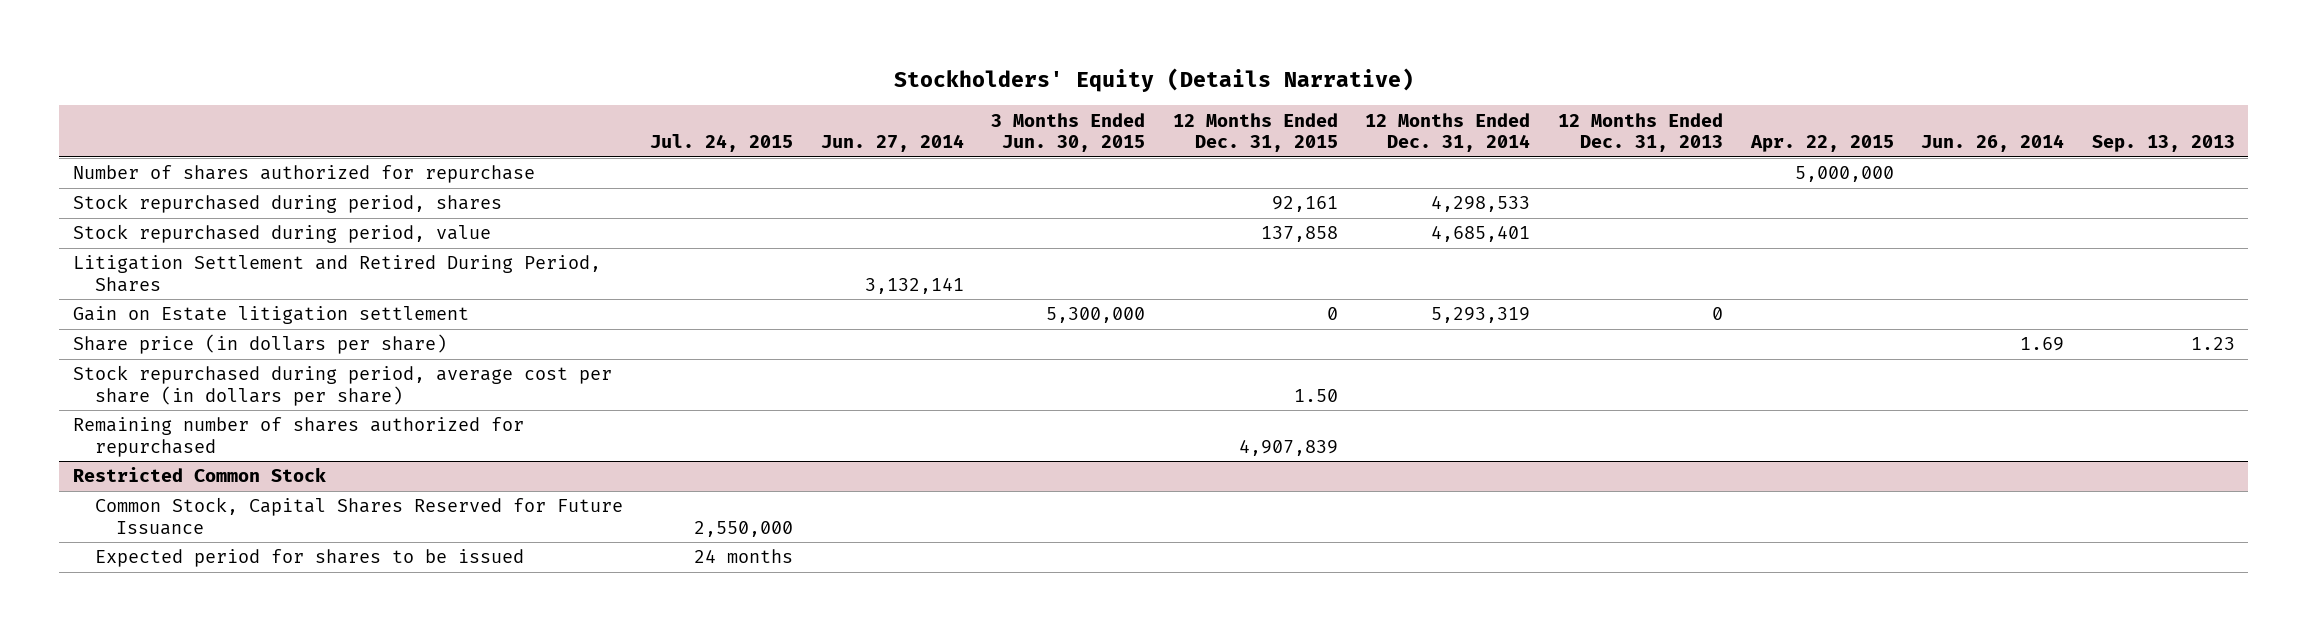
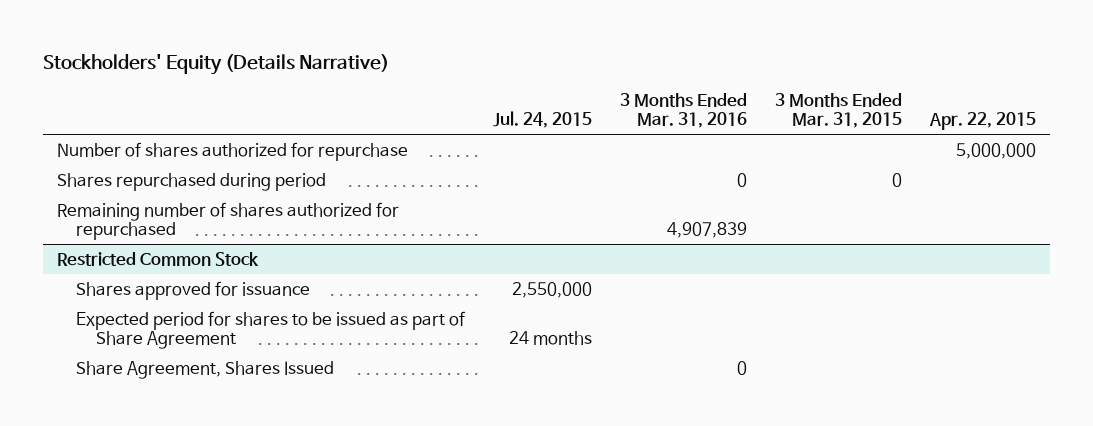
- | Jul. 24, 2015 | Jun. 27, 2014 | 3 Months Ended Jun. 30, 2015 | 12 Months Ended Dec. 31, 2015 | 12 Months Ended Dec. 31, 2014 | 12 Months Ended Dec. 31, 2013 | Apr. 22, 2015 | Jun. 26, 2014 | Sep. 13, 2013
+ | Jul. 24, 2015 | 3 Months Ended Mar. 31, 2016 | 3 Months Ended Mar. 31, 2015 | Apr. 22, 2015
- Stock repurchased during period, shares | | | | 92,161 | 4,298,533 | | | |
- Stock repurchased during period, value | | | | 137,858 | 4,685,401 | | | |
- Litigation Settlement and Retired During Period, Shares | | 3,132,141 | | | | | | |
- Gain on Estate litigation settlement | | | 5,300,000 | 0 | 5,293,319 | 0 | | |
- Share price (in dollars per share) | | | | | | | | 1.69 | 1.23
- Stock repurchased during period, average cost per share (in dollars per share) | | | | 1.50 | | | | |
+ Shares repurchased during period | | 0 | 0 |
@ Restricted Common Stock
- Common Stock, Capital Shares Reserved for Future Issuance | 2,550,000 | | | | | | | |
- Expected period for shares to be issued | 24 months | | | | | | | |
+ Shares approved for issuance | 2,550,000 | | |
+ Expected period for shares to be issued as part of Share Agreement | 24 months | | |
+ Share Agreement, Shares Issued | | 0 | |

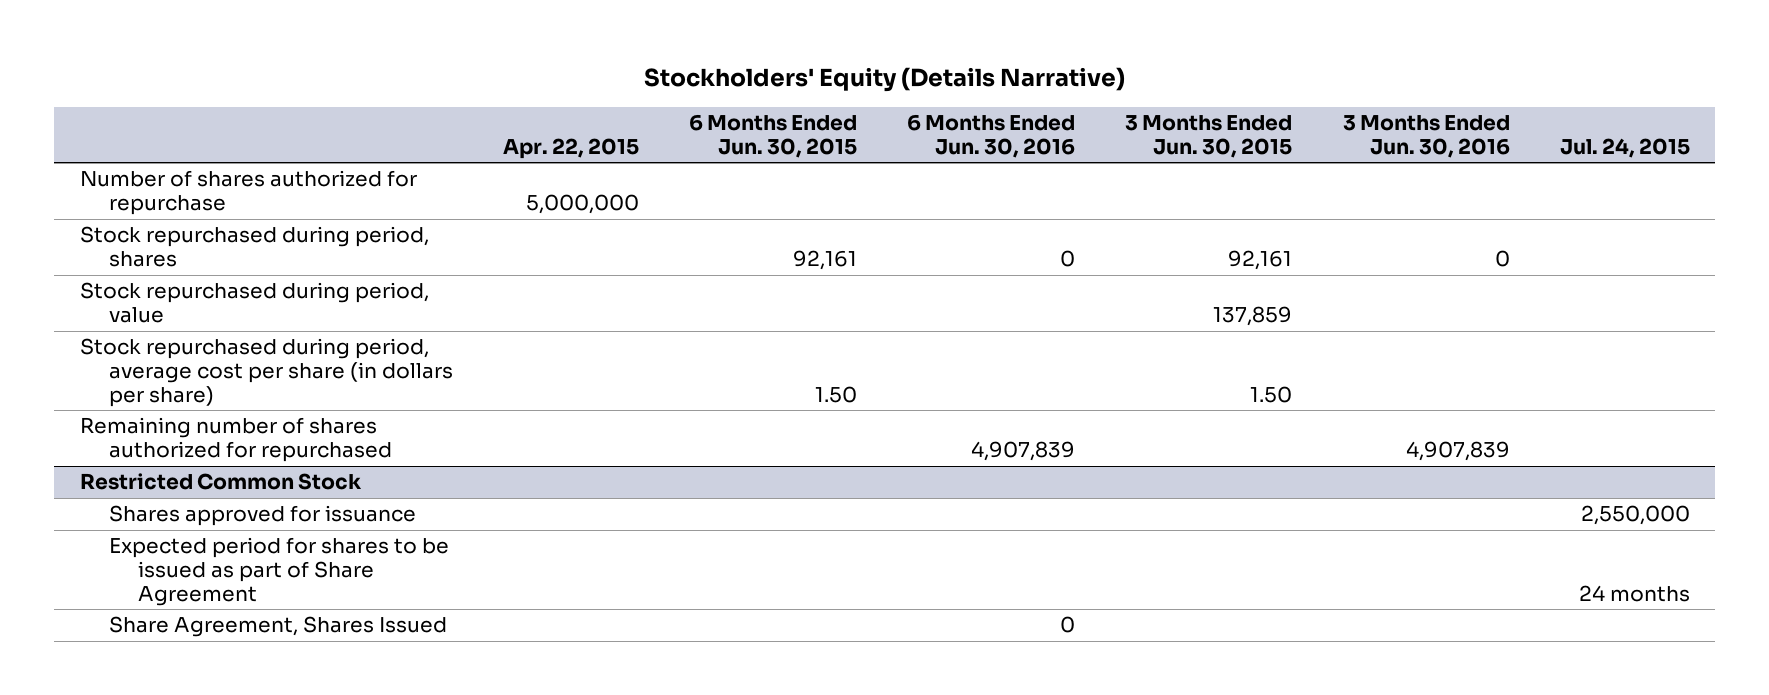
- | Jul. 24, 2015 | 3 Months Ended Mar. 31, 2016 | 3 Months Ended Mar. 31, 2015 | Apr. 22, 2015
+ | Apr. 22, 2015 | 6 Months Ended Jun. 30, 2015 | 6 Months Ended Jun. 30, 2016 | 3 Months Ended Jun. 30, 2015 | 3 Months Ended Jun. 30, 2016 | Jul. 24, 2015
- Shares repurchased during period | | 0 | 0 |
+ Stock repurchased during period, shares | | 92,161 | 0 | 92,161 | 0 |
+ Stock repurchased during period, value | | | | 137,859 | |
+ Stock repurchased during period, average cost per share (in dollars per share) | | 1.50 | | 1.50 | |

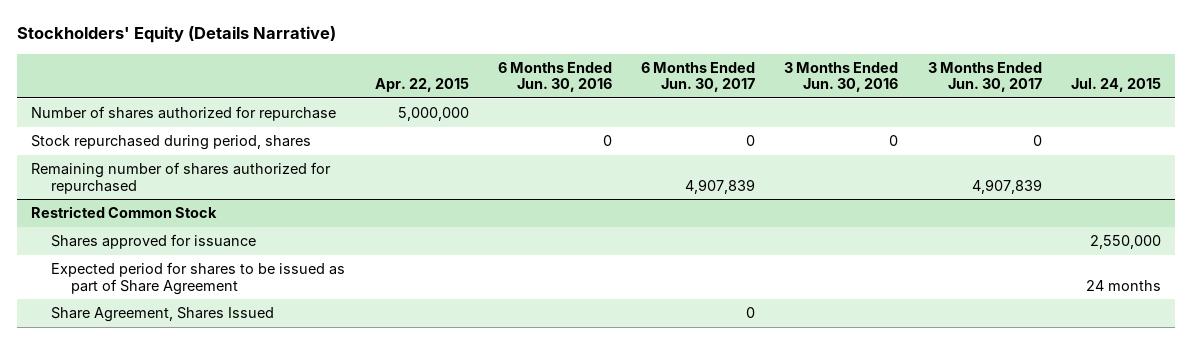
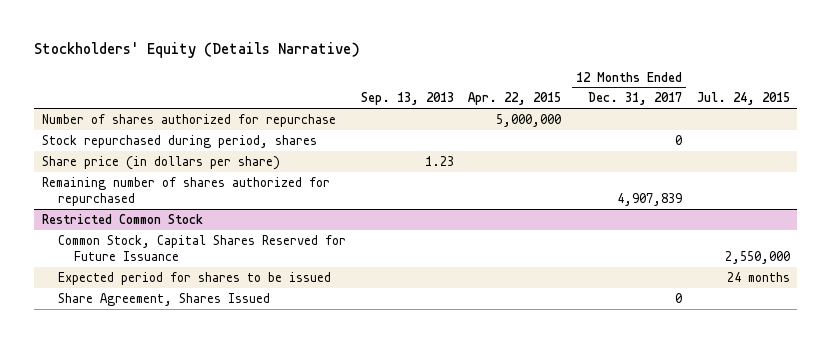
- | Apr. 22, 2015 | 6 Months Ended Jun. 30, 2016 | 6 Months Ended Jun. 30, 2017 | 3 Months Ended Jun. 30, 2016 | 3 Months Ended Jun. 30, 2017 | Jul. 24, 2015
+ | Sep. 13, 2013 | Apr. 22, 2015 | 12 Months Ended Dec. 31, 2017 | Jul. 24, 2015
+ Share price (in dollars per share) | 1.23 | | |
@ Restricted Common Stock
- Shares approved for issuance | | | | | | 2,550,000
- Expected period for shares to be issued as part of Share Agreement | | | | | | 24 months
+ Common Stock, Capital Shares Reserved for Future Issuance | | | | 2,550,000
+ Expected period for shares to be issued | | | | 24 months

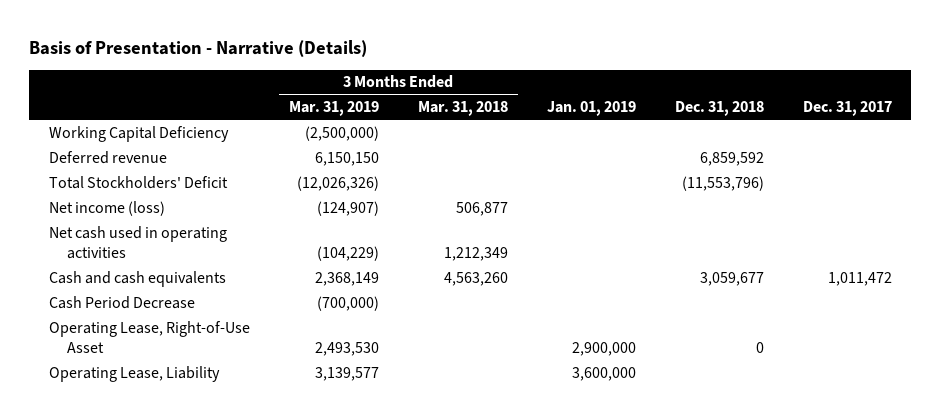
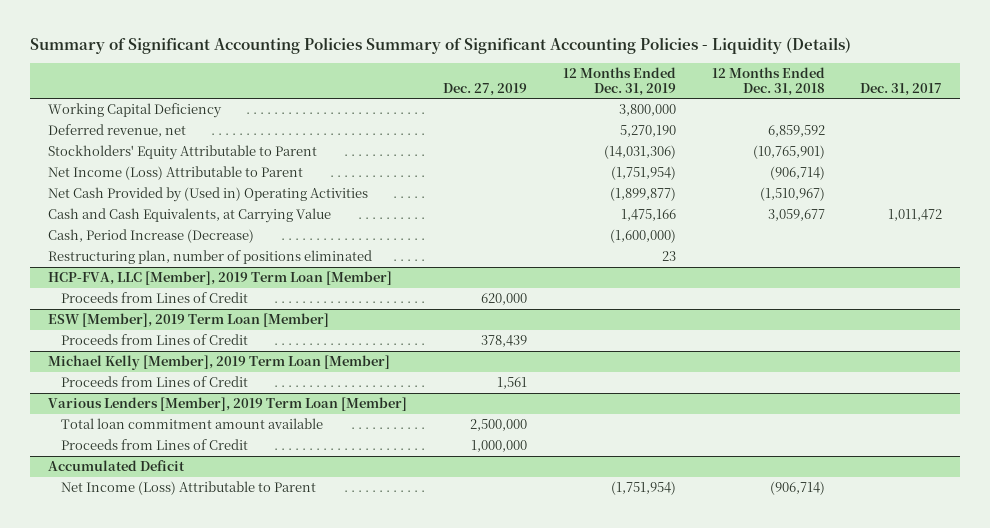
- Basis of Presentation - Narrative (Details)
+ Summary of Significant Accounting Policies Summary of Significant Accounting Policies - Liquidity (Details)
- | 3 Months Ended Mar. 31, 2019 | 3 Months Ended Mar. 31, 2018 | Jan. 01, 2019 | Dec. 31, 2018 | Dec. 31, 2017
+ | Dec. 27, 2019 | 12 Months Ended Dec. 31, 2019 | 12 Months Ended Dec. 31, 2018 | Dec. 31, 2017
- Deferred revenue | 6,150,150 | | | 6,859,592 |
- Total Stockholders' Deficit | (12,026,326) | | | (11,553,796) |
- Net income (loss) | (124,907) | 506,877 | | |
- Net cash used in operating activities | (104,229) | 1,212,349 | | |
- Cash and cash equivalents | 2,368,149 | 4,563,260 | | 3,059,677 | 1,011,472
- Cash Period Decrease | (700,000) | | | |
- Operating Lease, Right-of-Use Asset | 2,493,530 | | 2,900,000 | 0 |
- Operating Lease, Liability | 3,139,577 | | 3,600,000 | |
+ Deferred revenue, net | | 5,270,190 | 6,859,592 |
+ Stockholders' Equity Attributable to Parent | | (14,031,306) | (10,765,901) |
+ Net Income (Loss) Attributable to Parent | | (1,751,954) | (906,714) |
+ Net Cash Provided by (Used in) Operating Activities | | (1,899,877) | (1,510,967) |
+ Cash and Cash Equivalents, at Carrying Value | | 1,475,166 | 3,059,677 | 1,011,472
+ Cash, Period Increase (Decrease) | | (1,600,000) | |
+ Restructuring plan, number of positions eliminated | | 23 | |
+ HCP-FVA, LLC [Member], 2019 Term Loan [Member]
+ Proceeds from Lines of Credit | 620,000 | | |
+ ESW [Member], 2019 Term Loan [Member]
+ Proceeds from Lines of Credit | 378,439 | | |
+ Michael Kelly [Member], 2019 Term Loan [Member]
+ Proceeds from Lines of Credit | 1,561 | | |
+ Various Lenders [Member], 2019 Term Loan [Member]
+ Total loan commitment amount available | 2,500,000 | | |
+ Proceeds from Lines of Credit | 1,000,000 | | |
+ Accumulated Deficit
+ Net Income (Loss) Attributable to Parent | | (1,751,954) | (906,714) |

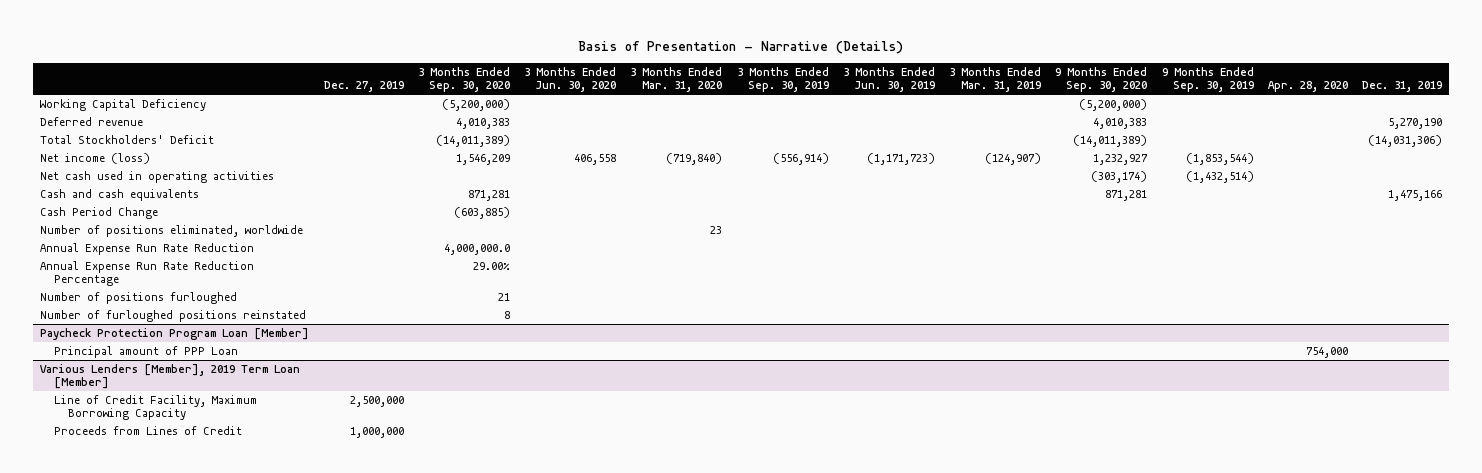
- Summary of Significant Accounting Policies Summary of Significant Accounting Policies - Liquidity (Details)
+ Basis of Presentation - Narrative (Details)
- | Dec. 27, 2019 | 12 Months Ended Dec. 31, 2019 | 12 Months Ended Dec. 31, 2018 | Dec. 31, 2017
+ | Dec. 27, 2019 | 3 Months Ended Sep. 30, 2020 | 3 Months Ended Jun. 30, 2020 | 3 Months Ended Mar. 31, 2020 | 3 Months Ended Sep. 30, 2019 | 3 Months Ended Jun. 30, 2019 | 3 Months Ended Mar. 31, 2019 | 9 Months Ended Sep. 30, 2020 | 9 Months Ended Sep. 30, 2019 | Apr. 28, 2020 | Dec. 31, 2019
- Deferred revenue, net | | 5,270,190 | 6,859,592 |
- Stockholders' Equity Attributable to Parent | | (14,031,306) | (10,765,901) |
- Net Income (Loss) Attributable to Parent | | (1,751,954) | (906,714) |
- Net Cash Provided by (Used in) Operating Activities | | (1,899,877) | (1,510,967) |
- Cash and Cash Equivalents, at Carrying Value | | 1,475,166 | 3,059,677 | 1,011,472
- Cash, Period Increase (Decrease) | | (1,600,000) | |
- Restructuring plan, number of positions eliminated | | 23 | |
- HCP-FVA, LLC [Member], 2019 Term Loan [Member]
- Proceeds from Lines of Credit | 620,000 | | |
- ESW [Member], 2019 Term Loan [Member]
- Proceeds from Lines of Credit | 378,439 | | |
- Michael Kelly [Member], 2019 Term Loan [Member]
- Proceeds from Lines of Credit | 1,561 | | |
+ Deferred revenue | | 4,010,383 | | | | | | 4,010,383 | | | 5,270,190
+ Total Stockholders' Deficit | | (14,011,389) | | | | | | (14,011,389) | | | (14,031,306)
+ Net income (loss) | | 1,546,209 | 406,558 | (719,840) | (556,914) | (1,171,723) | (124,907) | 1,232,927 | (1,853,544) | |
+ Net cash used in operating activities | | | | | | | | (303,174) | (1,432,514) | |
+ Cash and cash equivalents | | 871,281 | | | | | | 871,281 | | | 1,475,166
+ Cash Period Change | | (603,885) | | | | | | | | |
+ Number of positions eliminated, worldwide | | | | 23 | | | | | | |
+ Annual Expense Run Rate Reduction | | 4,000,000.0 | | | | | | | | |
+ Annual Expense Run Rate Reduction Percentage | | 29.00% | | | | | | | | |
+ Number of positions furloughed | | 21 | | | | | | | | |
+ Number of furloughed positions reinstated | | 8 | | | | | | | | |
+ Paycheck Protection Program Loan [Member]
+ Principal amount of PPP Loan | | | | | | | | | | 754,000 |
@ Various Lenders [Member], 2019 Term Loan [Member]
- Total loan commitment amount available | 2,500,000 | | |
+ Line of Credit Facility, Maximum Borrowing Capacity | 2,500,000 | | | | | | | | | |
- Accumulated Deficit
- Net Income (Loss) Attributable to Parent | | (1,751,954) | (906,714) |

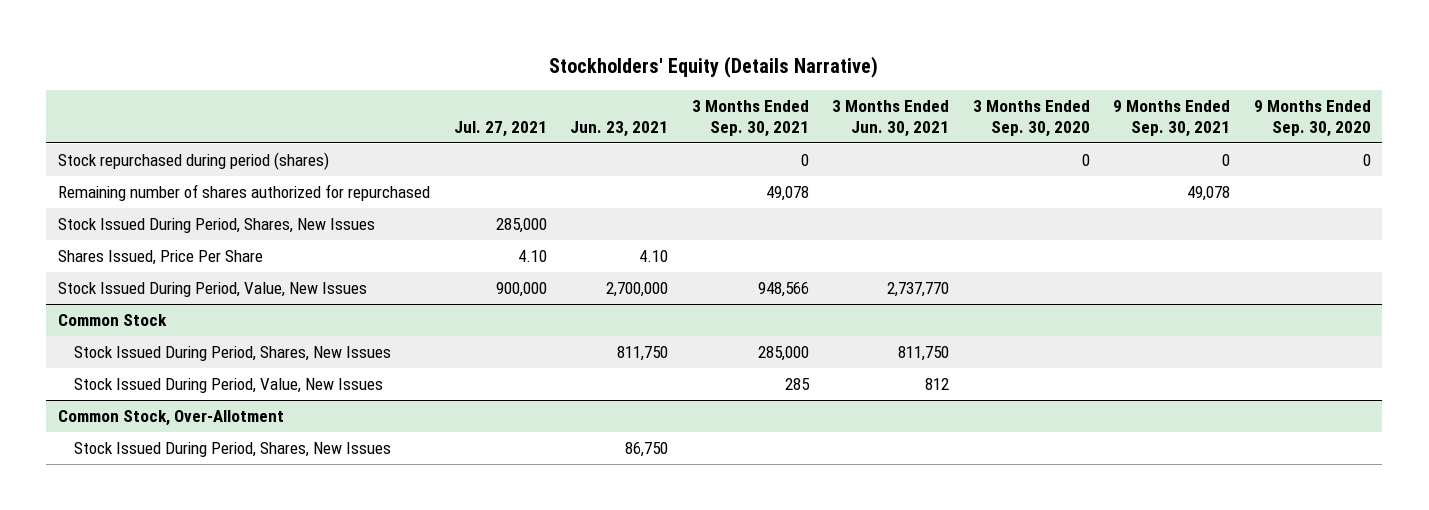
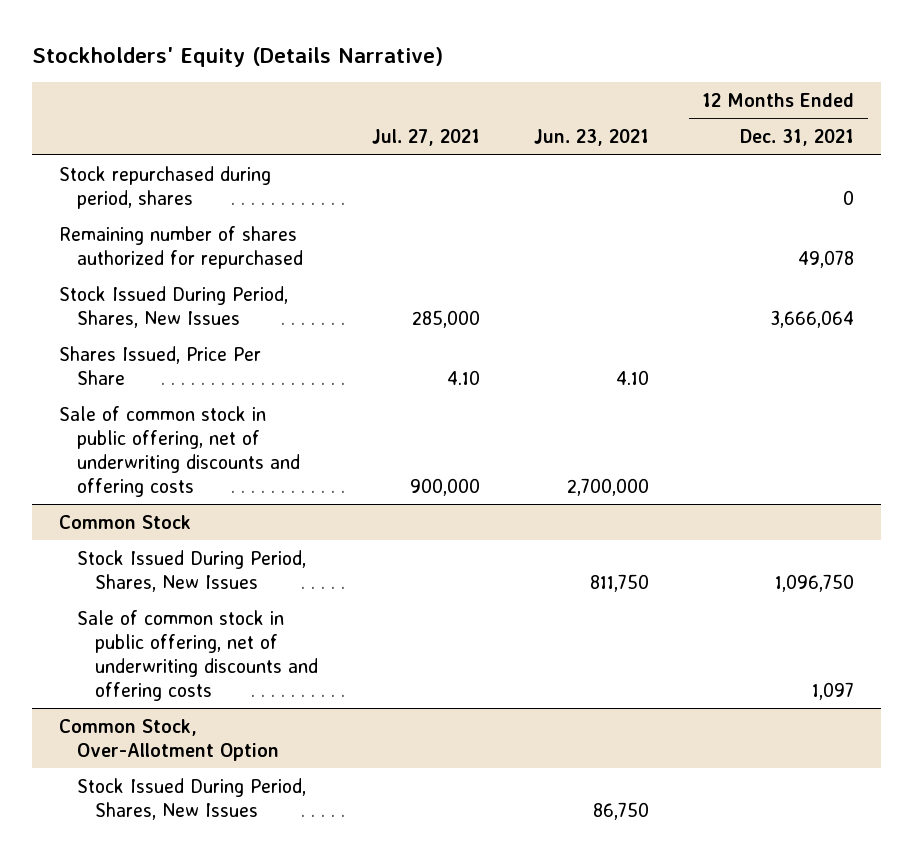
- | Jul. 27, 2021 | Jun. 23, 2021 | 3 Months Ended Sep. 30, 2021 | 3 Months Ended Jun. 30, 2021 | 3 Months Ended Sep. 30, 2020 | 9 Months Ended Sep. 30, 2021 | 9 Months Ended Sep. 30, 2020
+ | Jul. 27, 2021 | Jun. 23, 2021 | 12 Months Ended Dec. 31, 2021
- Stock repurchased during period (shares) | | | 0 | | 0 | 0 | 0
+ Stock repurchased during period, shares | | | 0
- Stock Issued During Period, Value, New Issues | 900,000 | 2,700,000 | 948,566 | 2,737,770 | | |
+ Sale of common stock in public offering, net of underwriting discounts and offering costs | 900,000 | 2,700,000 |
@ Common Stock
- Stock Issued During Period, Value, New Issues | | | 285 | 812 | | |
- Common Stock, Over-Allotment
@ Common Stock
+ Sale of common stock in public offering, net of underwriting discounts and offering costs | | | 1,097
+ Common Stock, Over-Allotment Option

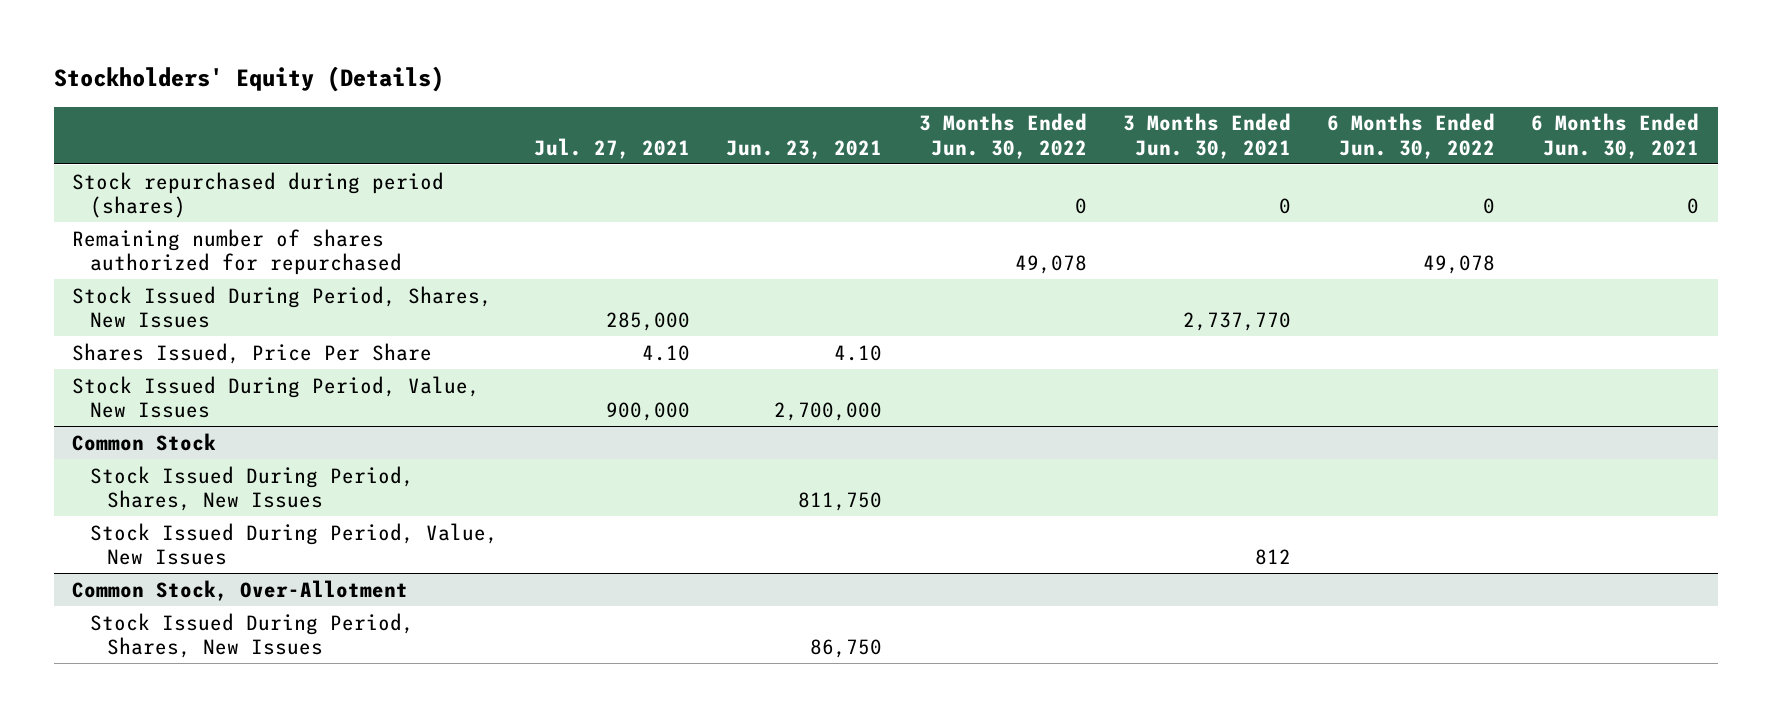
- Stockholders' Equity (Details Narrative)
+ Stockholders' Equity (Details)
- | Jul. 27, 2021 | Jun. 23, 2021 | 12 Months Ended Dec. 31, 2021
+ | Jul. 27, 2021 | Jun. 23, 2021 | 3 Months Ended Jun. 30, 2022 | 3 Months Ended Jun. 30, 2021 | 6 Months Ended Jun. 30, 2022 | 6 Months Ended Jun. 30, 2021
- Stock repurchased during period, shares | | | 0
+ Stock repurchased during period (shares) | | | 0 | 0 | 0 | 0
- Sale of common stock in public offering, net of underwriting discounts and offering costs | 900,000 | 2,700,000 |
+ Stock Issued During Period, Value, New Issues | 900,000 | 2,700,000 | | | |
@ Common Stock
- Sale of common stock in public offering, net of underwriting discounts and offering costs | | | 1,097
- Common Stock, Over-Allotment Option
@ Common Stock
+ Stock Issued During Period, Value, New Issues | | | | 812 | |
+ Common Stock, Over-Allotment

